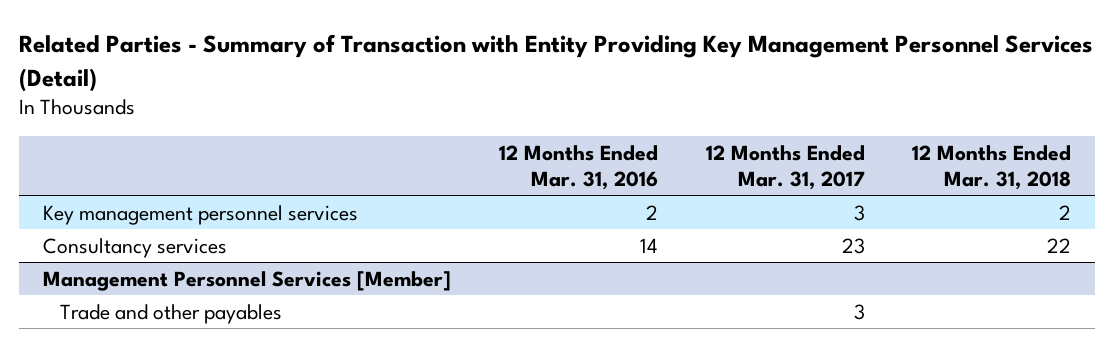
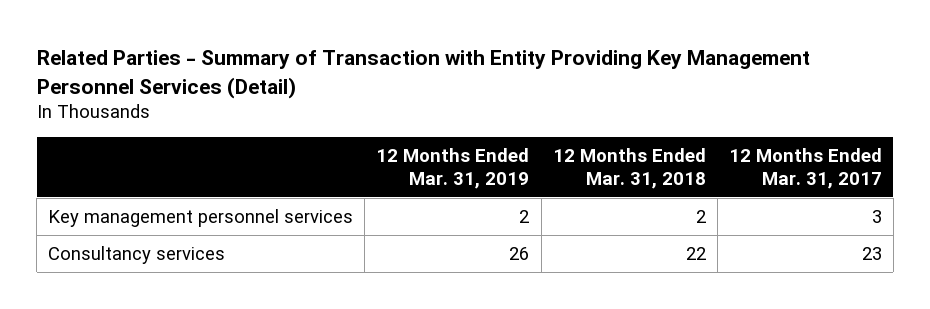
- | 12 Months Ended Mar. 31, 2016 | 12 Months Ended Mar. 31, 2017 | 12 Months Ended Mar. 31, 2018
+ | 12 Months Ended Mar. 31, 2019 | 12 Months Ended Mar. 31, 2018 | 12 Months Ended Mar. 31, 2017
- Management Personnel Services [Member]
- Trade and other payables | | 3 |

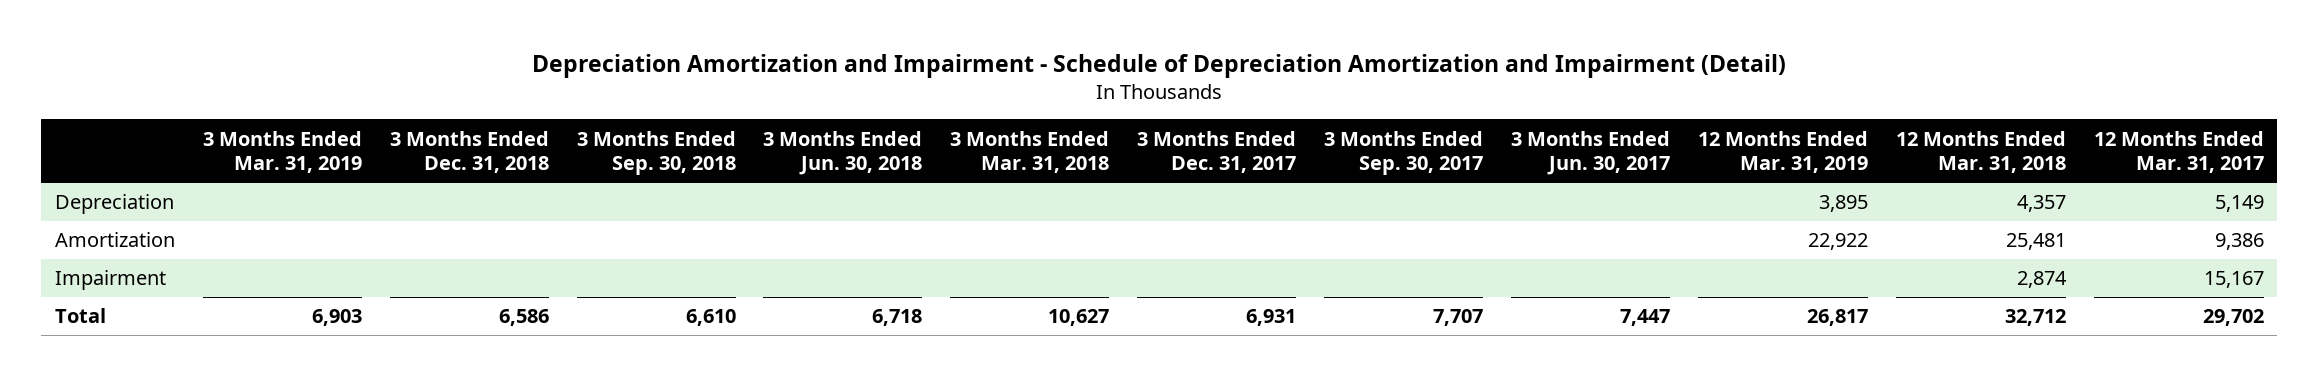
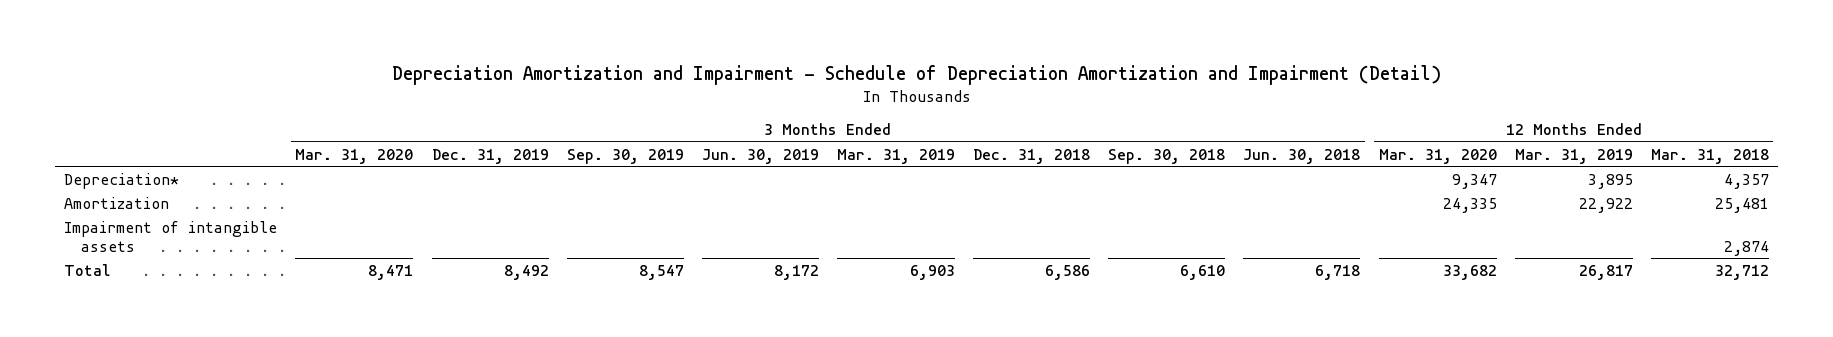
- | 3 Months Ended Mar. 31, 2019 | 3 Months Ended Dec. 31, 2018 | 3 Months Ended Sep. 30, 2018 | 3 Months Ended Jun. 30, 2018 | 3 Months Ended Mar. 31, 2018 | 3 Months Ended Dec. 31, 2017 | 3 Months Ended Sep. 30, 2017 | 3 Months Ended Jun. 30, 2017 | 12 Months Ended Mar. 31, 2019 | 12 Months Ended Mar. 31, 2018 | 12 Months Ended Mar. 31, 2017
+ | 3 Months Ended Mar. 31, 2020 | 3 Months Ended Dec. 31, 2019 | 3 Months Ended Sep. 30, 2019 | 3 Months Ended Jun. 30, 2019 | 3 Months Ended Mar. 31, 2019 | 3 Months Ended Dec. 31, 2018 | 3 Months Ended Sep. 30, 2018 | 3 Months Ended Jun. 30, 2018 | 12 Months Ended Mar. 31, 2020 | 12 Months Ended Mar. 31, 2019 | 12 Months Ended Mar. 31, 2018
- Depreciation | | | | | | | | | 3,895 | 4,357 | 5,149
+ Depreciation* | | | | | | | | | 9,347 | 3,895 | 4,357
- Impairment | | | | | | | | | | 2,874 | 15,167
+ Impairment of intangible assets | | | | | | | | | | | 2,874

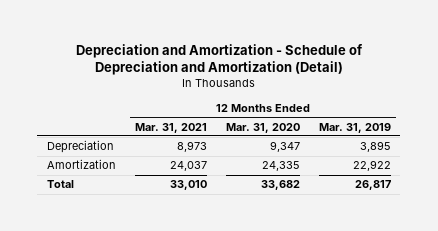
- Depreciation Amortization and Impairment - Schedule of Depreciation Amortization and Impairment (Detail)
+ Depreciation and Amortization - Schedule of Depreciation and Amortization (Detail)
- | 3 Months Ended Mar. 31, 2020 | 3 Months Ended Dec. 31, 2019 | 3 Months Ended Sep. 30, 2019 | 3 Months Ended Jun. 30, 2019 | 3 Months Ended Mar. 31, 2019 | 3 Months Ended Dec. 31, 2018 | 3 Months Ended Sep. 30, 2018 | 3 Months Ended Jun. 30, 2018 | 12 Months Ended Mar. 31, 2020 | 12 Months Ended Mar. 31, 2019 | 12 Months Ended Mar. 31, 2018
+ | 12 Months Ended Mar. 31, 2021 | 12 Months Ended Mar. 31, 2020 | 12 Months Ended Mar. 31, 2019
- Depreciation* | | | | | | | | | 9,347 | 3,895 | 4,357
+ Depreciation | 8,973 | 9,347 | 3,895
- Impairment of intangible assets | | | | | | | | | | | 2,874

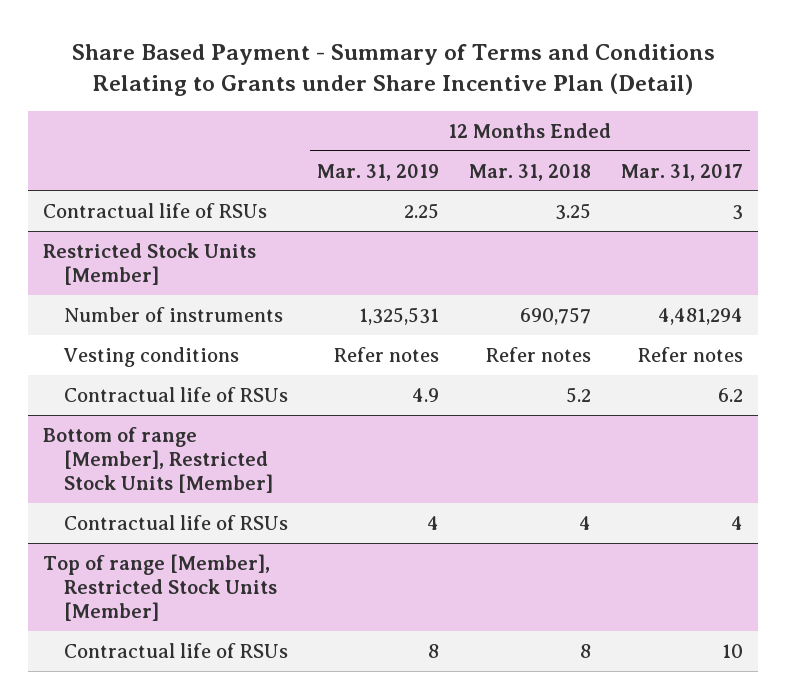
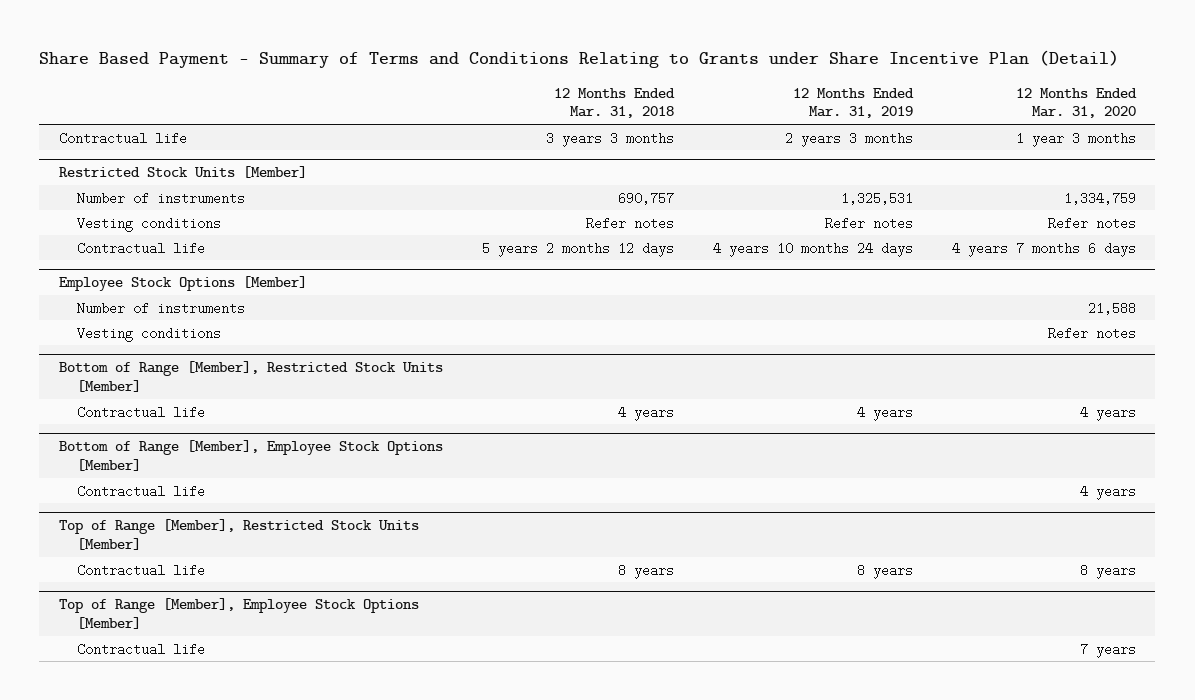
- | 12 Months Ended Mar. 31, 2019 | 12 Months Ended Mar. 31, 2018 | 12 Months Ended Mar. 31, 2017
+ | 12 Months Ended Mar. 31, 2018 | 12 Months Ended Mar. 31, 2019 | 12 Months Ended Mar. 31, 2020
- Contractual life of RSUs | 2.25 | 3.25 | 3
+ Contractual life | 3 years 3 months | 2 years 3 months | 1 year 3 months
@ Restricted Stock Units [Member]
- Contractual life of RSUs | 4.9 | 5.2 | 6.2
- Bottom of range [Member], Restricted Stock Units [Member]
- Contractual life of RSUs | 4 | 4 | 4
- Top of range [Member], Restricted Stock Units [Member]
- Contractual life of RSUs | 8 | 8 | 10
@ Restricted Stock Units [Member]
+ Contractual life | 5 years 2 months 12 days | 4 years 10 months 24 days | 4 years 7 months 6 days
+ Employee Stock Options [Member]
+ Number of instruments | | | 21,588
+ Vesting conditions | | | Refer notes
+ Bottom of Range [Member], Restricted Stock Units [Member]
+ Contractual life | 4 years | 4 years | 4 years
+ Bottom of Range [Member], Employee Stock Options [Member]
+ Contractual life | | | 4 years
+ Top of Range [Member], Restricted Stock Units [Member]
+ Contractual life | 8 years | 8 years | 8 years
+ Top of Range [Member], Employee Stock Options [Member]
+ Contractual life | | | 7 years

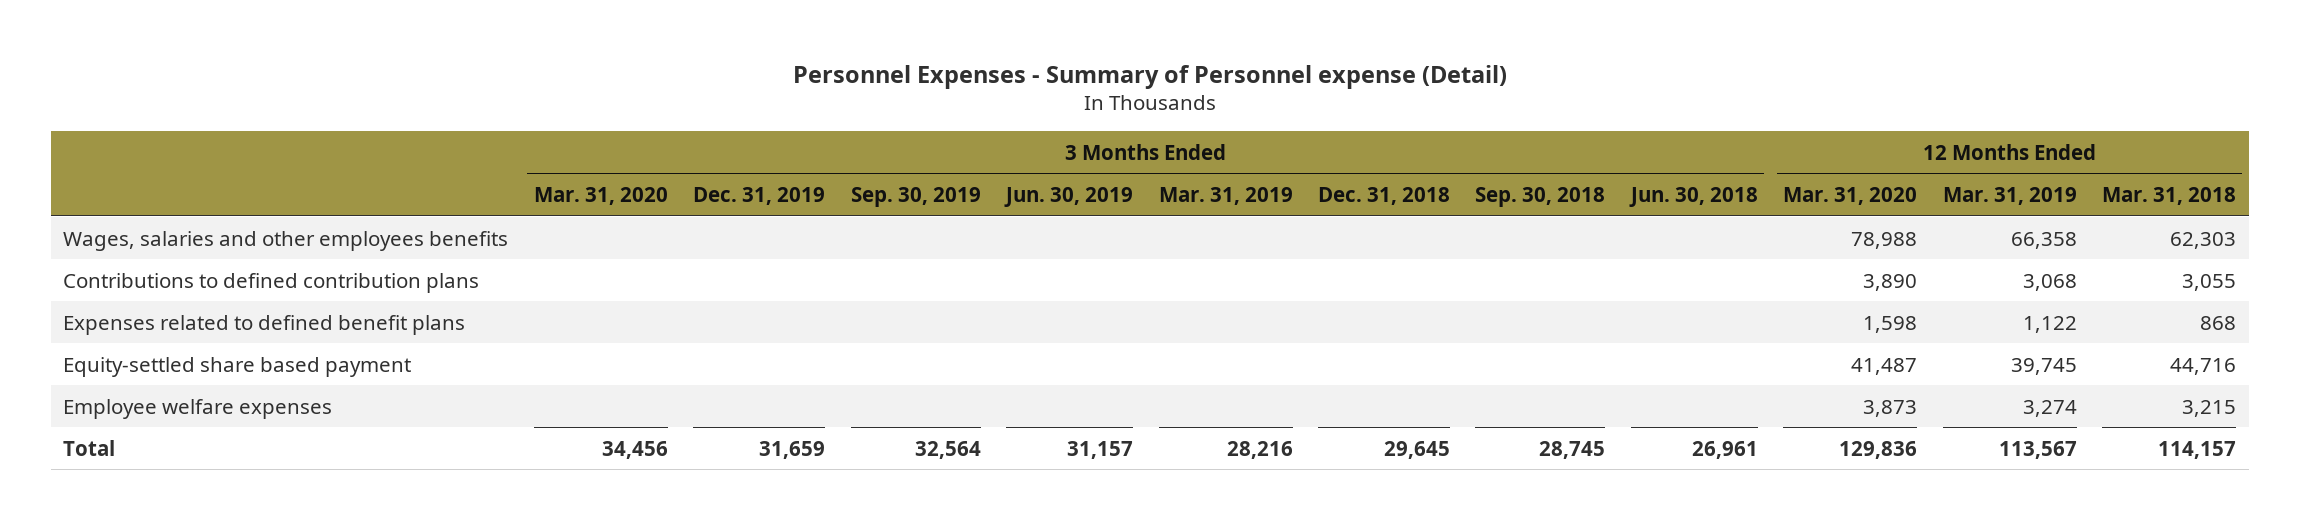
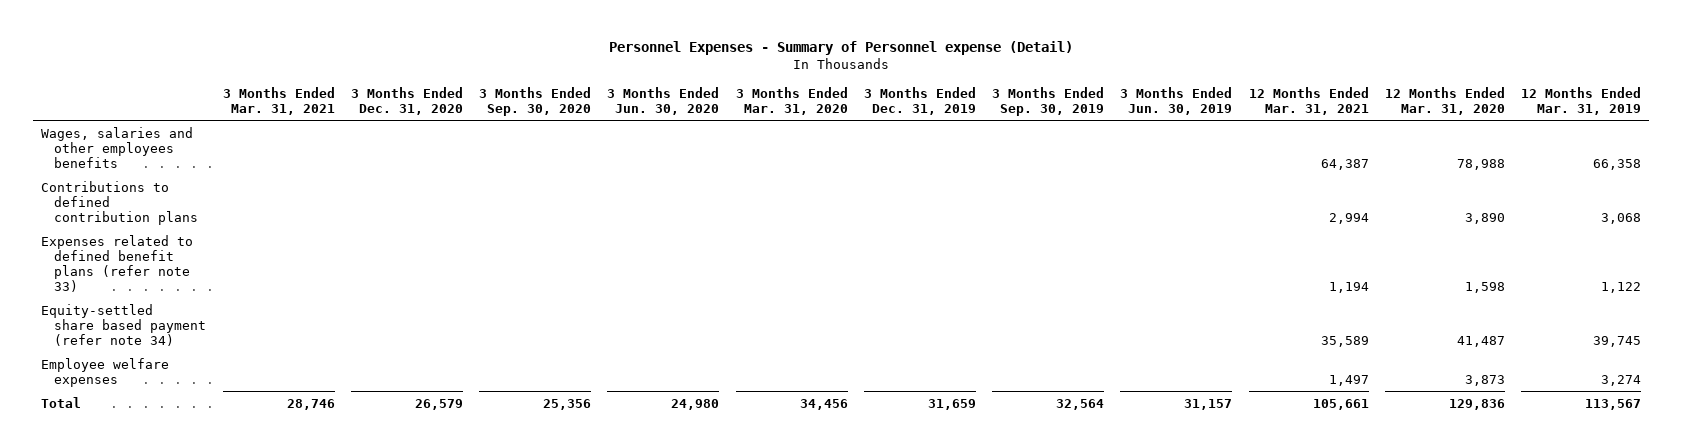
- | 3 Months Ended Mar. 31, 2020 | 3 Months Ended Dec. 31, 2019 | 3 Months Ended Sep. 30, 2019 | 3 Months Ended Jun. 30, 2019 | 3 Months Ended Mar. 31, 2019 | 3 Months Ended Dec. 31, 2018 | 3 Months Ended Sep. 30, 2018 | 3 Months Ended Jun. 30, 2018 | 12 Months Ended Mar. 31, 2020 | 12 Months Ended Mar. 31, 2019 | 12 Months Ended Mar. 31, 2018
+ | 3 Months Ended Mar. 31, 2021 | 3 Months Ended Dec. 31, 2020 | 3 Months Ended Sep. 30, 2020 | 3 Months Ended Jun. 30, 2020 | 3 Months Ended Mar. 31, 2020 | 3 Months Ended Dec. 31, 2019 | 3 Months Ended Sep. 30, 2019 | 3 Months Ended Jun. 30, 2019 | 12 Months Ended Mar. 31, 2021 | 12 Months Ended Mar. 31, 2020 | 12 Months Ended Mar. 31, 2019
- Expenses related to defined benefit plans | | | | | | | | | 1,598 | 1,122 | 868
- Equity-settled share based payment | | | | | | | | | 41,487 | 39,745 | 44,716
+ Expenses related to defined benefit plans (refer note 33) | | | | | | | | | 1,194 | 1,598 | 1,122
+ Equity-settled share based payment (refer note 34) | | | | | | | | | 35,589 | 41,487 | 39,745

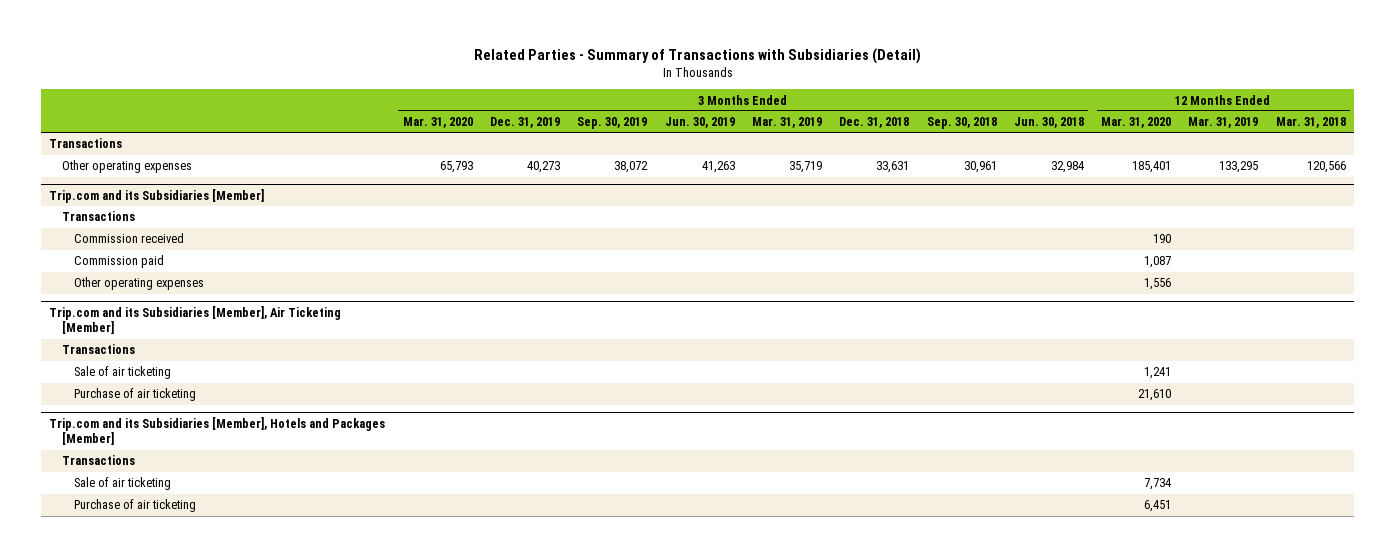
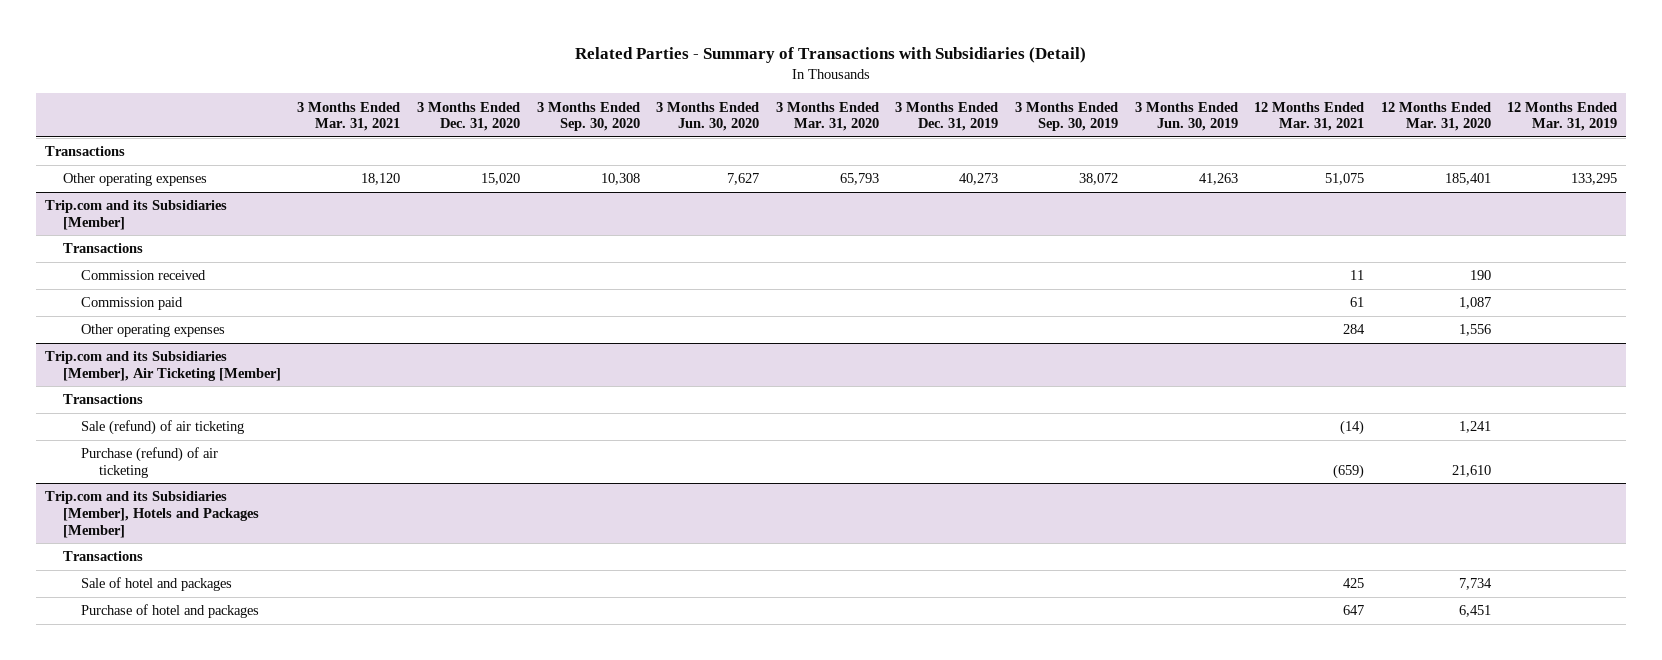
- | 3 Months Ended Mar. 31, 2020 | 3 Months Ended Dec. 31, 2019 | 3 Months Ended Sep. 30, 2019 | 3 Months Ended Jun. 30, 2019 | 3 Months Ended Mar. 31, 2019 | 3 Months Ended Dec. 31, 2018 | 3 Months Ended Sep. 30, 2018 | 3 Months Ended Jun. 30, 2018 | 12 Months Ended Mar. 31, 2020 | 12 Months Ended Mar. 31, 2019 | 12 Months Ended Mar. 31, 2018
+ | 3 Months Ended Mar. 31, 2021 | 3 Months Ended Dec. 31, 2020 | 3 Months Ended Sep. 30, 2020 | 3 Months Ended Jun. 30, 2020 | 3 Months Ended Mar. 31, 2020 | 3 Months Ended Dec. 31, 2019 | 3 Months Ended Sep. 30, 2019 | 3 Months Ended Jun. 30, 2019 | 12 Months Ended Mar. 31, 2021 | 12 Months Ended Mar. 31, 2020 | 12 Months Ended Mar. 31, 2019
@ Trip.com and its Subsidiaries [Member], Air Ticketing [Member]
- Sale of air ticketing | | | | | | | | | 1,241 | |
- Purchase of air ticketing | | | | | | | | | 21,610 | |
+ Sale (refund) of air ticketing | | | | | | | | | (14) | 1,241 |
+ Purchase (refund) of air ticketing | | | | | | | | | (659) | 21,610 |
@ Trip.com and its Subsidiaries [Member], Hotels and Packages [Member]
- Sale of air ticketing | | | | | | | | | 7,734 | |
- Purchase of air ticketing | | | | | | | | | 6,451 | |
+ Sale of hotel and packages | | | | | | | | | 425 | 7,734 |
+ Purchase of hotel and packages | | | | | | | | | 647 | 6,451 |

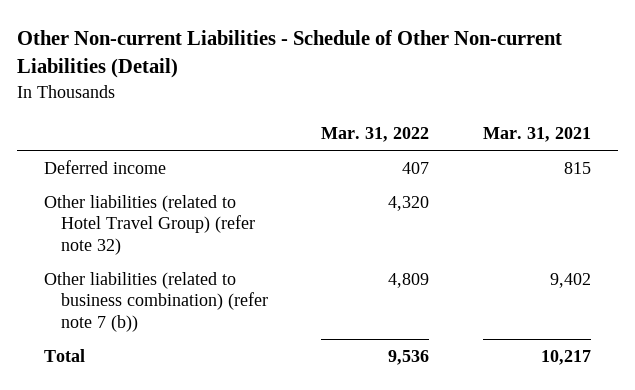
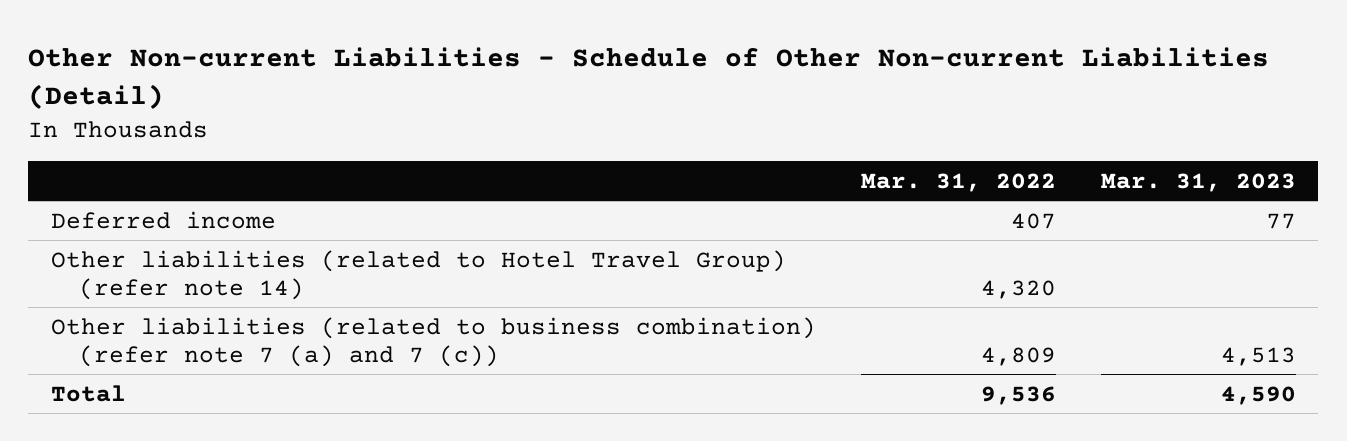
- | Mar. 31, 2022 | Mar. 31, 2021
+ | Mar. 31, 2022 | Mar. 31, 2023
- Other liabilities (related to Hotel Travel Group) (refer note 32) | 4,320 |
- Other liabilities (related to business combination) (refer note 7 (b)) | 4,809 | 9,402
+ Other liabilities (related to Hotel Travel Group) (refer note 14) | 4,320 |
+ Other liabilities (related to business combination) (refer note 7 (a) and 7 (c)) | 4,809 | 4,513

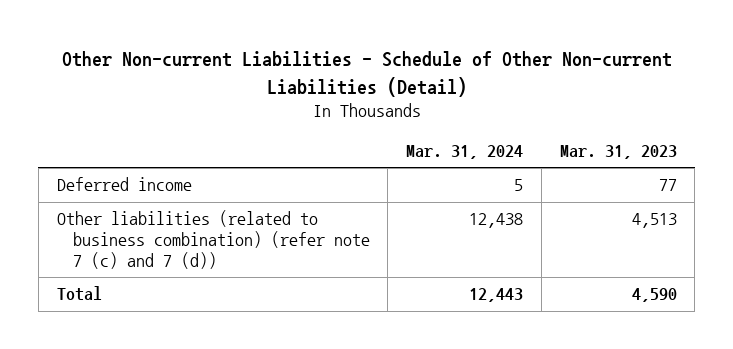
- | Mar. 31, 2022 | Mar. 31, 2023
+ | Mar. 31, 2024 | Mar. 31, 2023
- Other liabilities (related to Hotel Travel Group) (refer note 14) | 4,320 |
- Other liabilities (related to business combination) (refer note 7 (a) and 7 (c)) | 4,809 | 4,513
+ Other liabilities (related to business combination) (refer note 7 (c) and 7 (d)) | 12,438 | 4,513

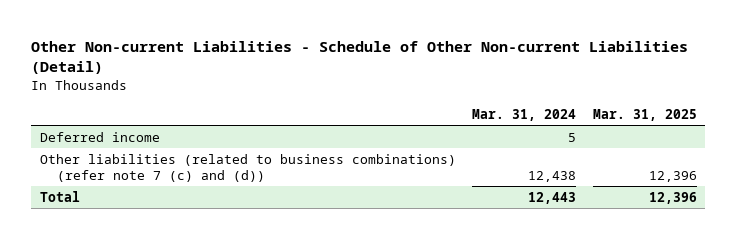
- | Mar. 31, 2024 | Mar. 31, 2023
+ | Mar. 31, 2024 | Mar. 31, 2025
- Other liabilities (related to business combination) (refer note 7 (c) and 7 (d)) | 12,438 | 4,513
+ Other liabilities (related to business combinations) (refer note 7 (c) and (d)) | 12,438 | 12,396

